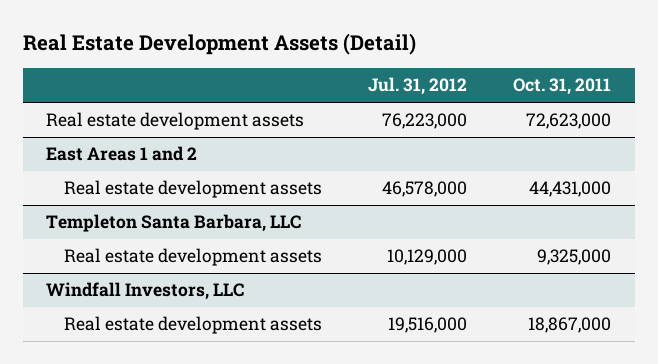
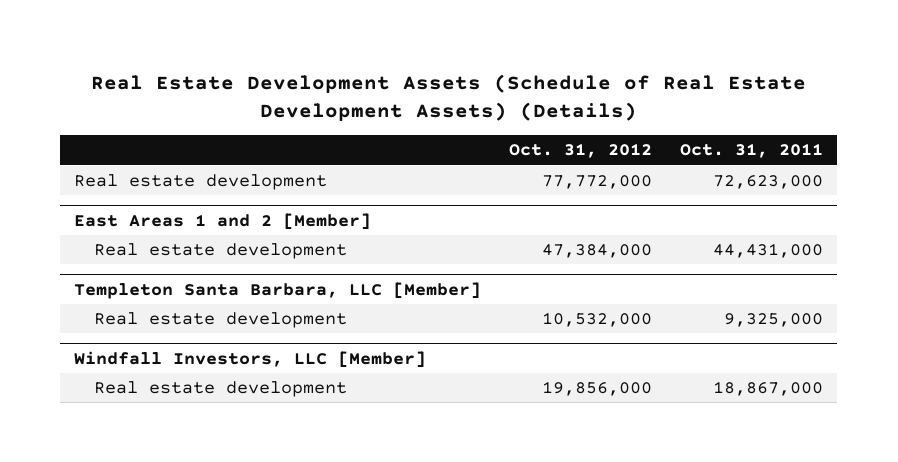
- Real Estate Development Assets (Detail)
+ Real Estate Development Assets (Schedule of Real Estate Development Assets) (Details)
- | Jul. 31, 2012 | Oct. 31, 2011
+ | Oct. 31, 2012 | Oct. 31, 2011
- Real estate development assets | 76,223,000 | 72,623,000
- East Areas 1 and 2
- Real estate development assets | 46,578,000 | 44,431,000
- Templeton Santa Barbara, LLC
- Real estate development assets | 10,129,000 | 9,325,000
- Windfall Investors, LLC
- Real estate development assets | 19,516,000 | 18,867,000
+ Real estate development | 77,772,000 | 72,623,000
+ East Areas 1 and 2 [Member]
+ Real estate development | 47,384,000 | 44,431,000
+ Templeton Santa Barbara, LLC [Member]
+ Real estate development | 10,532,000 | 9,325,000
+ Windfall Investors, LLC [Member]
+ Real estate development | 19,856,000 | 18,867,000

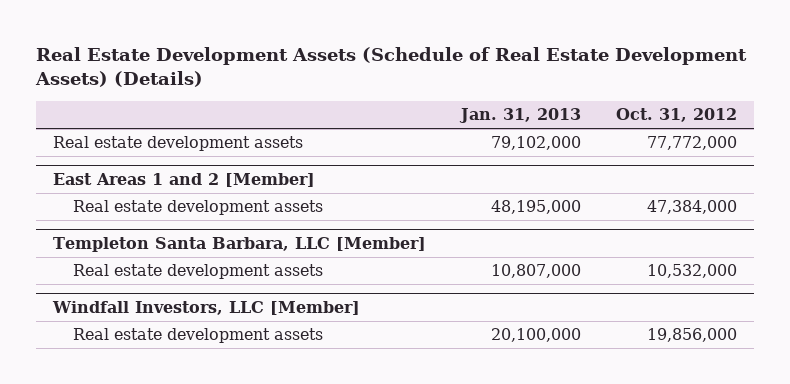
- | Oct. 31, 2012 | Oct. 31, 2011
+ | Jan. 31, 2013 | Oct. 31, 2012
- Real estate development | 77,772,000 | 72,623,000
+ Real estate development assets | 79,102,000 | 77,772,000
@ East Areas 1 and 2 [Member]
- Real estate development | 47,384,000 | 44,431,000
+ Real estate development assets | 48,195,000 | 47,384,000
@ Templeton Santa Barbara, LLC [Member]
- Real estate development | 10,532,000 | 9,325,000
+ Real estate development assets | 10,807,000 | 10,532,000
@ Windfall Investors, LLC [Member]
- Real estate development | 19,856,000 | 18,867,000
+ Real estate development assets | 20,100,000 | 19,856,000

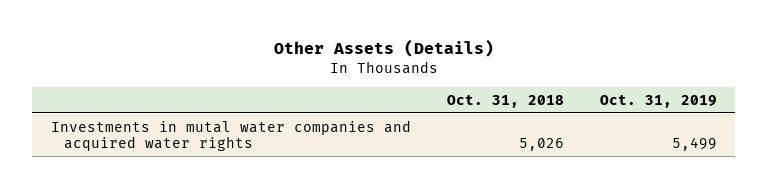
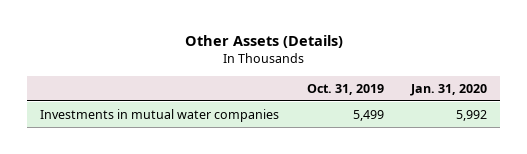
- | Oct. 31, 2018 | Oct. 31, 2019
+ | Oct. 31, 2019 | Jan. 31, 2020
- Investments in mutal water companies and acquired water rights | 5,026 | 5,499
+ Investments in mutual water companies | 5,499 | 5,992

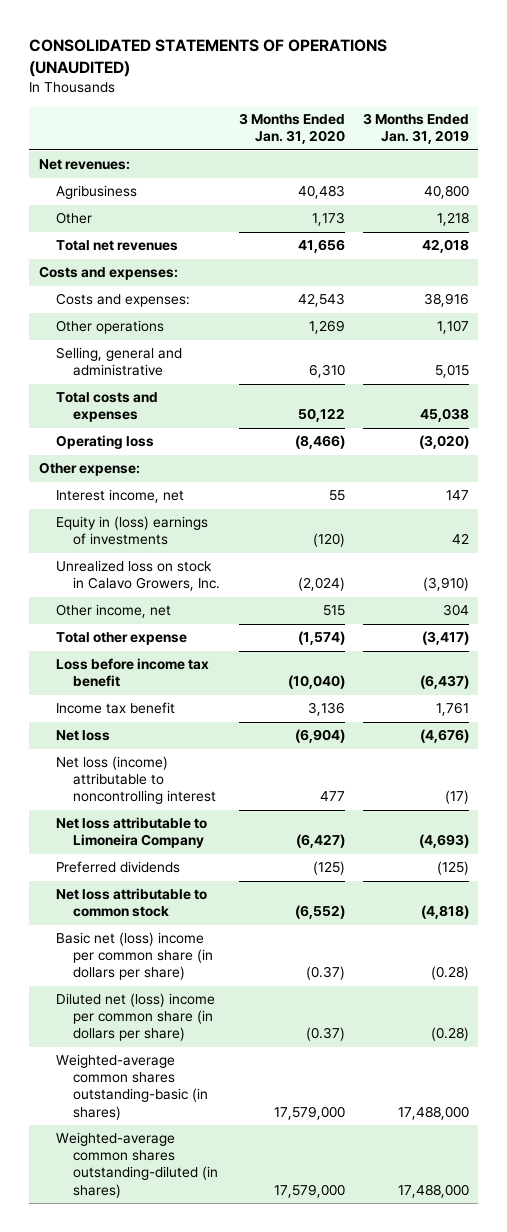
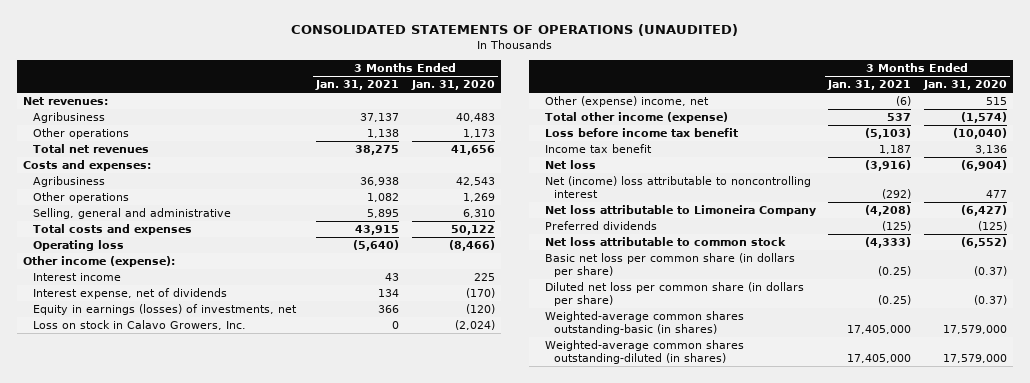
- | 3 Months Ended Jan. 31, 2020 | 3 Months Ended Jan. 31, 2019
+ | 3 Months Ended Jan. 31, 2021 | 3 Months Ended Jan. 31, 2020
- Other | 1,173 | 1,218
+ Other operations | 1,138 | 1,173
- Costs and expenses: | 42,543 | 38,916
+ Agribusiness | 36,938 | 42,543
- Other expense:
- Interest income, net | 55 | 147
- Equity in (loss) earnings of investments | (120) | 42
- Unrealized loss on stock in Calavo Growers, Inc. | (2,024) | (3,910)
- Other income, net | 515 | 304
- Total other expense | (1,574) | (3,417)
+ Other income (expense):
+ Interest income | 43 | 225
+ Interest expense, net of dividends | 134 | (170)
+ Equity in earnings (losses) of investments, net | 366 | (120)
+ Loss on stock in Calavo Growers, Inc. | 0 | (2,024)
+ Other (expense) income, net | (6) | 515
+ Total other income (expense) | 537 | (1,574)
- Net loss (income) attributable to noncontrolling interest | 477 | (17)
+ Net (income) loss attributable to noncontrolling interest | (292) | 477
- Basic net (loss) income per common share (in dollars per share) | (0.37) | (0.28)
- Diluted net (loss) income per common share (in dollars per share) | (0.37) | (0.28)
+ Basic net loss per common share (in dollars per share) | (0.25) | (0.37)
+ Diluted net loss per common share (in dollars per share) | (0.25) | (0.37)

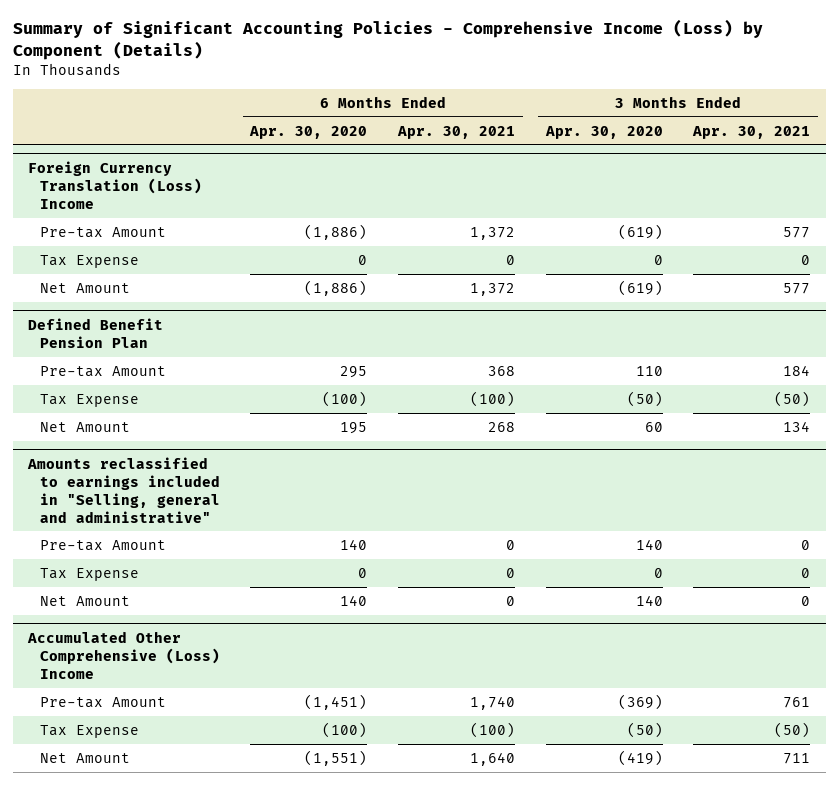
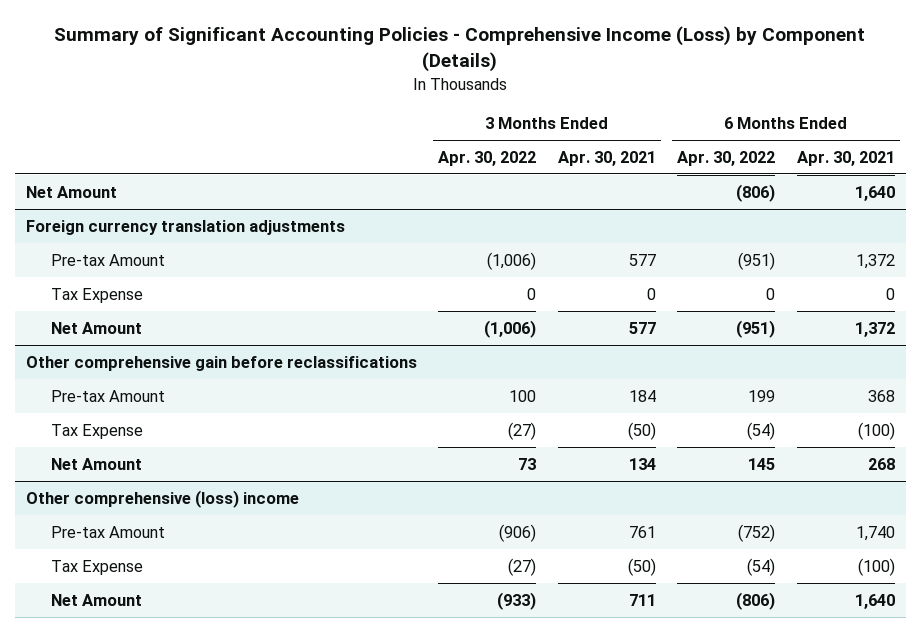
- | 6 Months Ended Apr. 30, 2020 | 6 Months Ended Apr. 30, 2021 | 3 Months Ended Apr. 30, 2020 | 3 Months Ended Apr. 30, 2021
+ | 3 Months Ended Apr. 30, 2022 | 3 Months Ended Apr. 30, 2021 | 6 Months Ended Apr. 30, 2022 | 6 Months Ended Apr. 30, 2021
- Foreign Currency Translation (Loss) Income
+ Net Amount | | | (806) | 1,640
+ Foreign currency translation adjustments
- Defined Benefit Pension Plan
+ Other comprehensive gain before reclassifications
- Amounts reclassified to earnings included in "Selling, general and administrative"
- Pre-tax Amount | 140 | 0 | 140 | 0
- Tax Expense | 0 | 0 | 0 | 0
- Net Amount | 140 | 0 | 140 | 0
- Accumulated Other Comprehensive (Loss) Income
+ Other comprehensive (loss) income

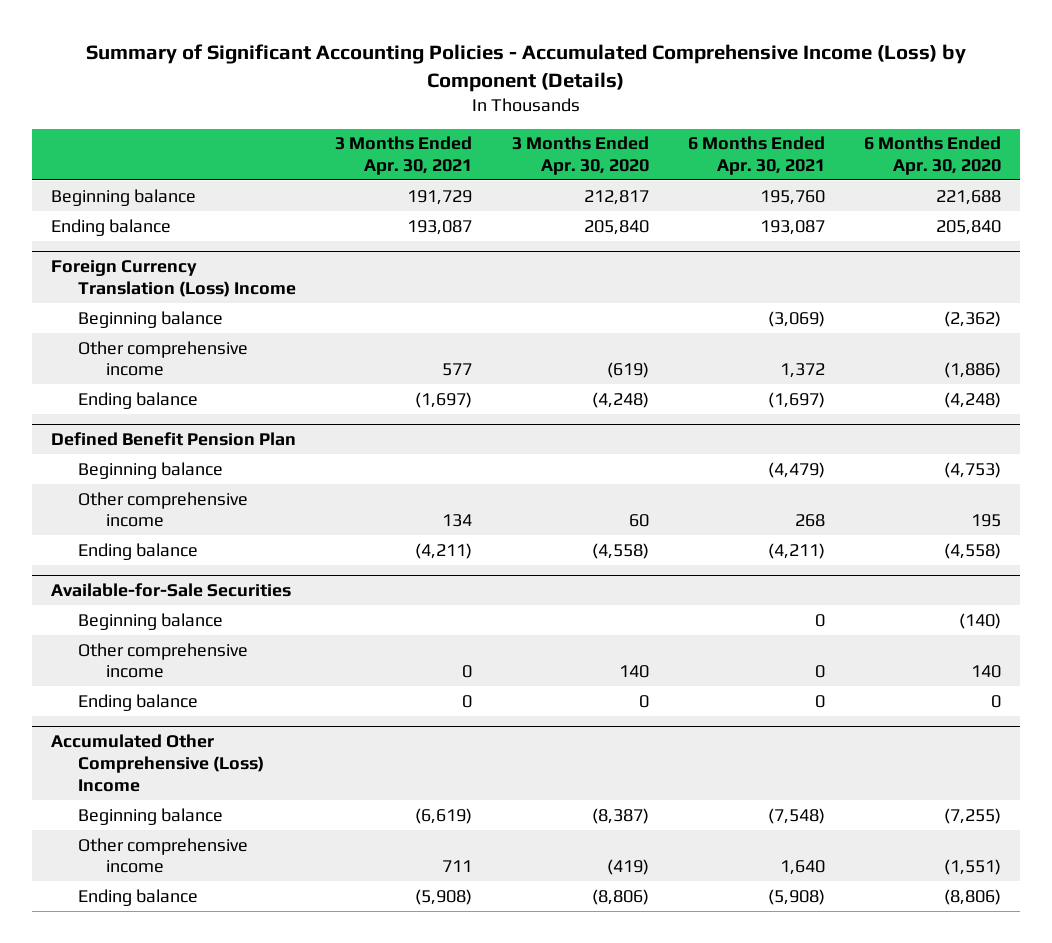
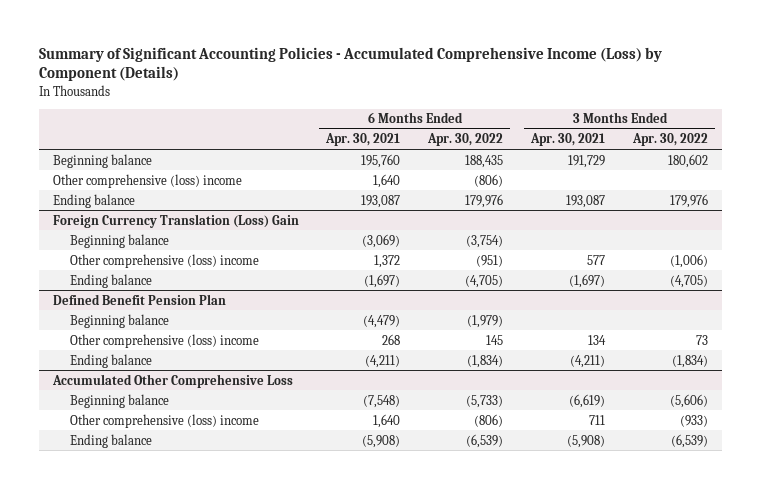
- | 3 Months Ended Apr. 30, 2021 | 3 Months Ended Apr. 30, 2020 | 6 Months Ended Apr. 30, 2021 | 6 Months Ended Apr. 30, 2020
+ | 6 Months Ended Apr. 30, 2021 | 6 Months Ended Apr. 30, 2022 | 3 Months Ended Apr. 30, 2021 | 3 Months Ended Apr. 30, 2022
+ Other comprehensive (loss) income | 1,640 | (806) | |
- Foreign Currency Translation (Loss) Income
+ Foreign Currency Translation (Loss) Gain
- Other comprehensive income | 577 | (619) | 1,372 | (1,886)
+ Other comprehensive (loss) income | 1,372 | (951) | 577 | (1,006)
@ Defined Benefit Pension Plan
- Other comprehensive income | 134 | 60 | 268 | 195
+ Other comprehensive (loss) income | 268 | 145 | 134 | 73
- Available-for-Sale Securities
- Beginning balance | | | 0 | (140)
- Other comprehensive income | 0 | 140 | 0 | 140
- Ending balance | 0 | 0 | 0 | 0
- Accumulated Other Comprehensive (Loss) Income
+ Accumulated Other Comprehensive Loss
- Other comprehensive income | 711 | (419) | 1,640 | (1,551)
+ Other comprehensive (loss) income | 1,640 | (806) | 711 | (933)

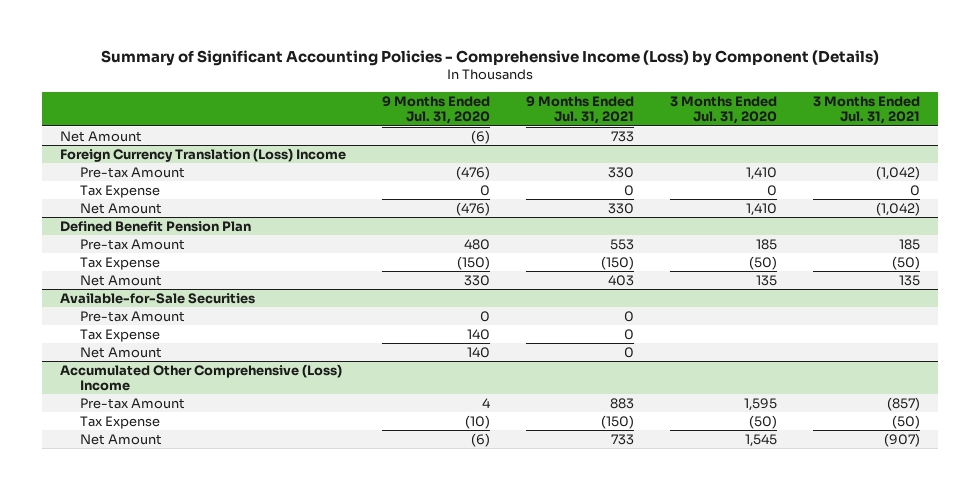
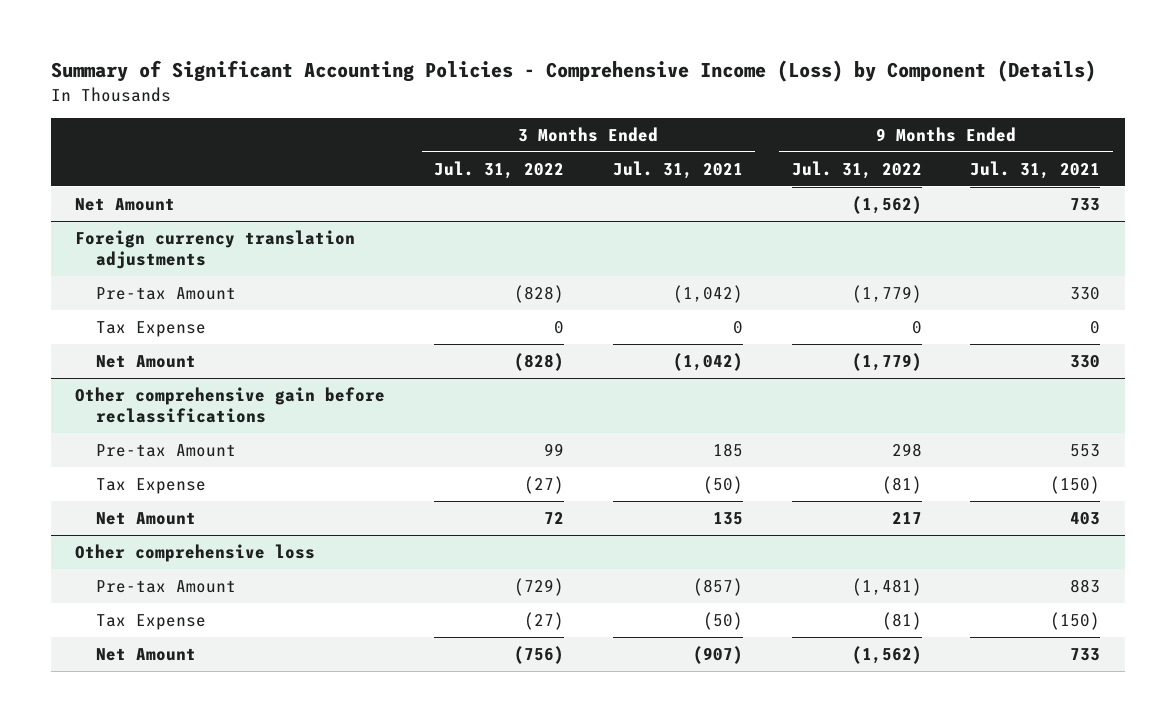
- | 9 Months Ended Jul. 31, 2020 | 9 Months Ended Jul. 31, 2021 | 3 Months Ended Jul. 31, 2020 | 3 Months Ended Jul. 31, 2021
+ | 3 Months Ended Jul. 31, 2022 | 3 Months Ended Jul. 31, 2021 | 9 Months Ended Jul. 31, 2022 | 9 Months Ended Jul. 31, 2021
- Foreign Currency Translation (Loss) Income
+ Foreign currency translation adjustments
- Defined Benefit Pension Plan
+ Other comprehensive gain before reclassifications
- Available-for-Sale Securities
- Pre-tax Amount | 0 | 0 | |
- Tax Expense | 140 | 0 | |
- Net Amount | 140 | 0 | |
- Accumulated Other Comprehensive (Loss) Income
+ Other comprehensive loss

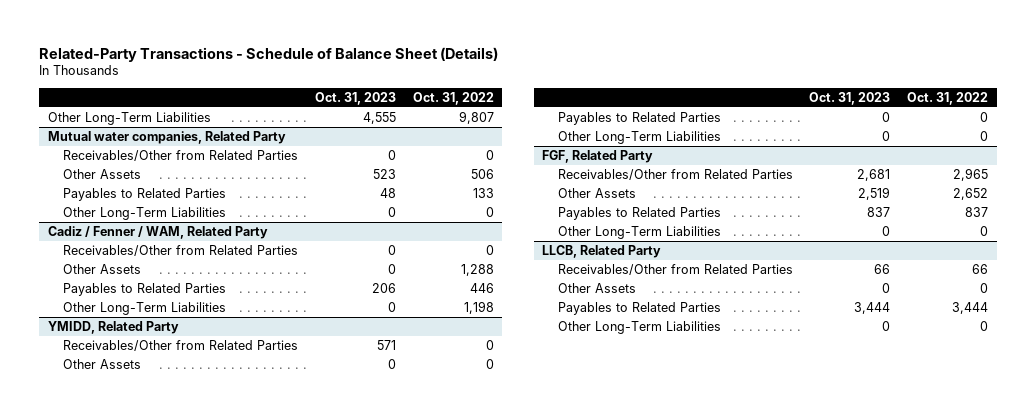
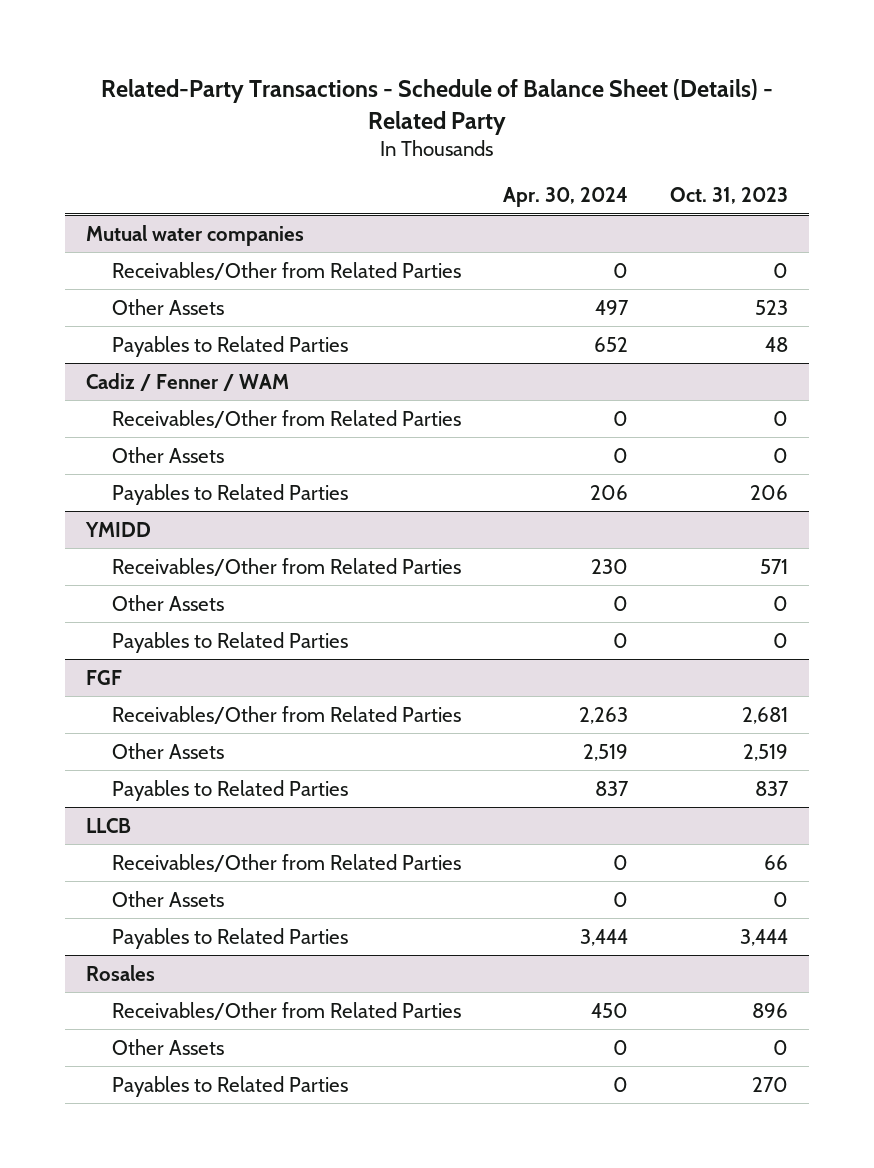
- Related-Party Transactions - Schedule of Balance Sheet (Details)
+ Related-Party Transactions - Schedule of Balance Sheet (Details) - Related Party
- | Oct. 31, 2023 | Oct. 31, 2022
+ | Apr. 30, 2024 | Oct. 31, 2023
- Other Long-Term Liabilities | 4,555 | 9,807
- Mutual water companies, Related Party
+ Mutual water companies
- Other Long-Term Liabilities | 0 | 0
- Cadiz / Fenner / WAM, Related Party
+ Cadiz / Fenner / WAM
- Other Long-Term Liabilities | 0 | 1,198
- YMIDD, Related Party
+ YMIDD
- Other Long-Term Liabilities | 0 | 0
- FGF, Related Party
+ FGF
- Other Long-Term Liabilities | 0 | 0
- LLCB, Related Party
+ LLCB
- Other Long-Term Liabilities | 0 | 0
+ Rosales
+ Receivables/Other from Related Parties | 450 | 896
+ Other Assets | 0 | 0
+ Payables to Related Parties | 0 | 270

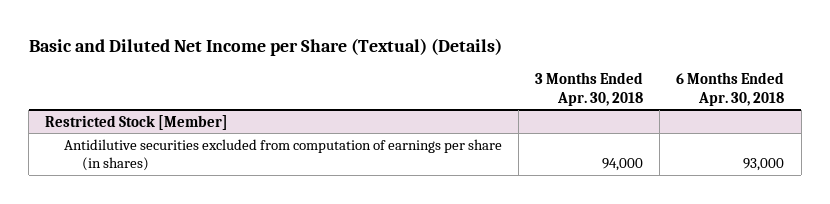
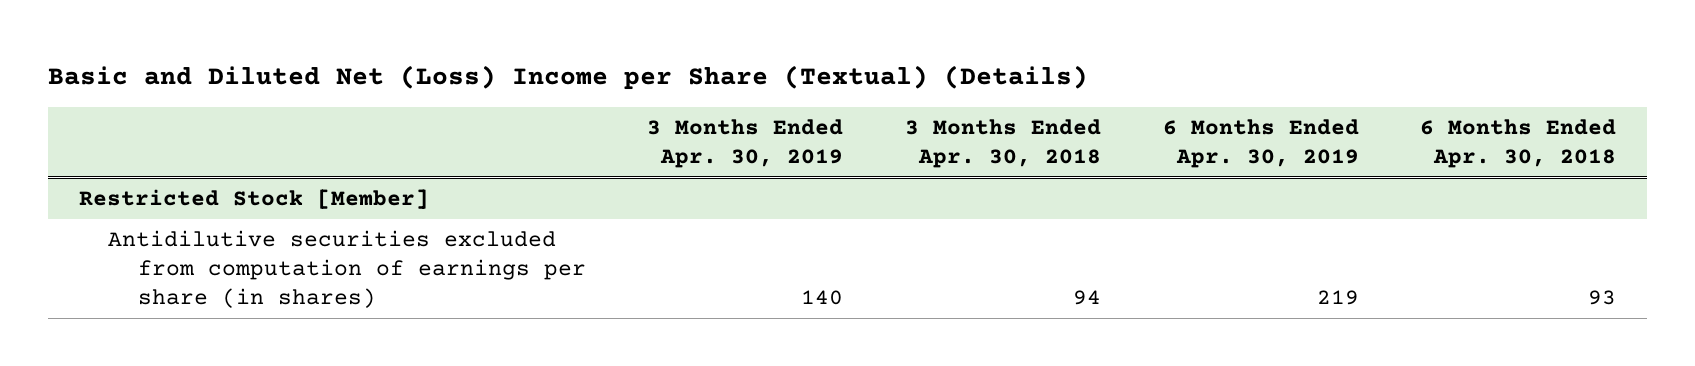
- Basic and Diluted Net Income per Share (Textual) (Details)
+ Basic and Diluted Net (Loss) Income per Share (Textual) (Details)
- | 3 Months Ended Apr. 30, 2018 | 6 Months Ended Apr. 30, 2018
+ | 3 Months Ended Apr. 30, 2019 | 3 Months Ended Apr. 30, 2018 | 6 Months Ended Apr. 30, 2019 | 6 Months Ended Apr. 30, 2018
@ Restricted Stock [Member]
- Antidilutive securities excluded from computation of earnings per share (in shares) | 94,000 | 93,000
+ Antidilutive securities excluded from computation of earnings per share (in shares) | 140 | 94 | 219 | 93

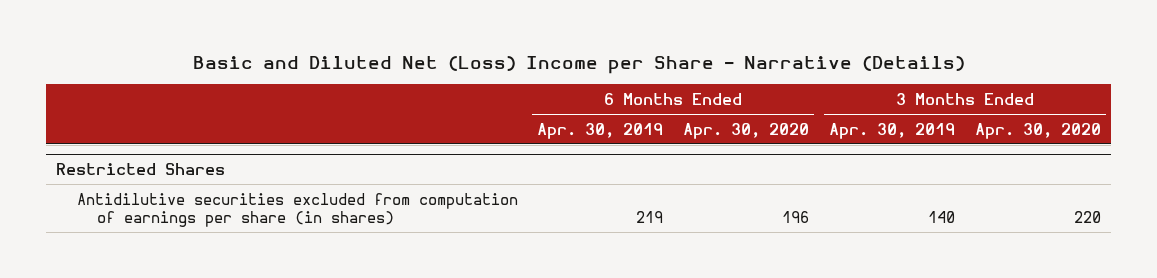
- Basic and Diluted Net (Loss) Income per Share (Textual) (Details)
+ Basic and Diluted Net (Loss) Income per Share - Narrative (Details)
- | 3 Months Ended Apr. 30, 2019 | 3 Months Ended Apr. 30, 2018 | 6 Months Ended Apr. 30, 2019 | 6 Months Ended Apr. 30, 2018
+ | 6 Months Ended Apr. 30, 2019 | 6 Months Ended Apr. 30, 2020 | 3 Months Ended Apr. 30, 2019 | 3 Months Ended Apr. 30, 2020
- Restricted Stock [Member]
+ Restricted Shares

